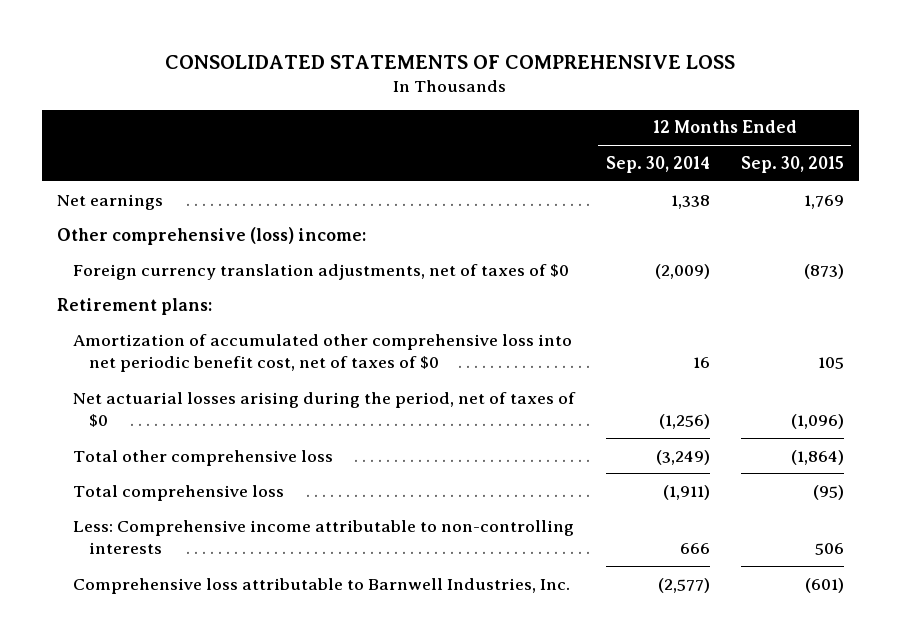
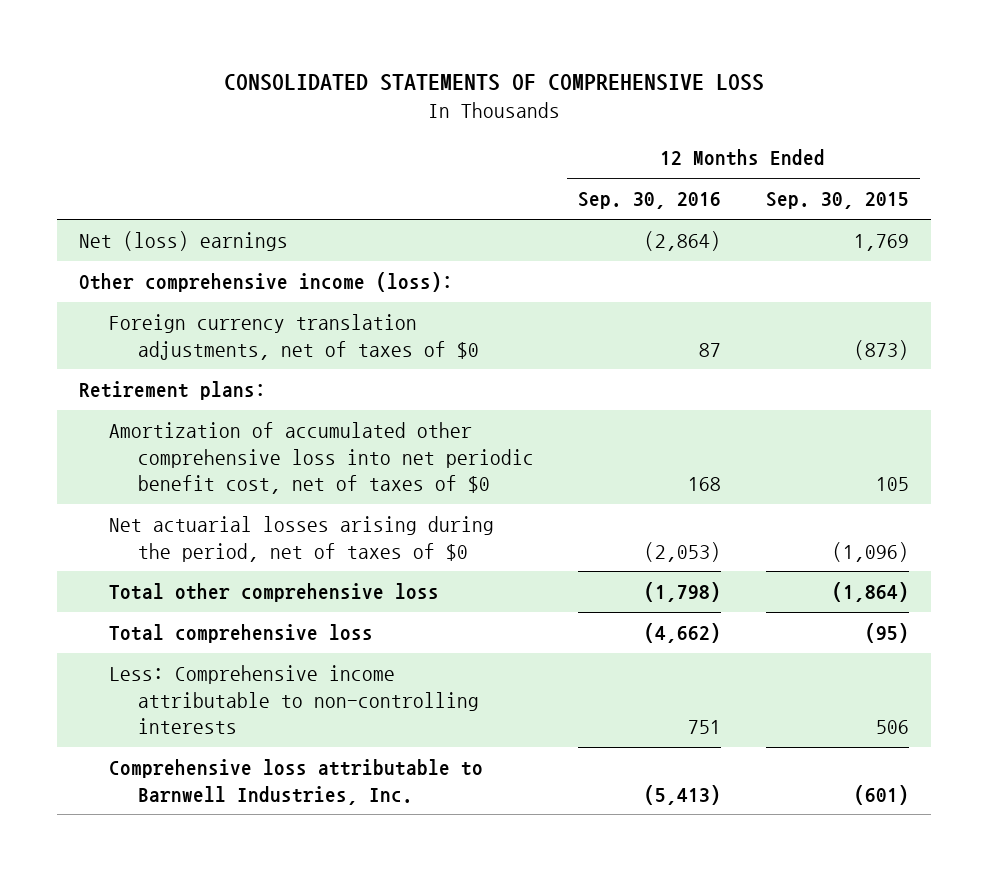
- | 12 Months Ended Sep. 30, 2014 | 12 Months Ended Sep. 30, 2015
+ | 12 Months Ended Sep. 30, 2016 | 12 Months Ended Sep. 30, 2015
- Net earnings | 1,338 | 1,769
- Other comprehensive (loss) income:
+ Net (loss) earnings | (2,864) | 1,769
+ Other comprehensive income (loss):

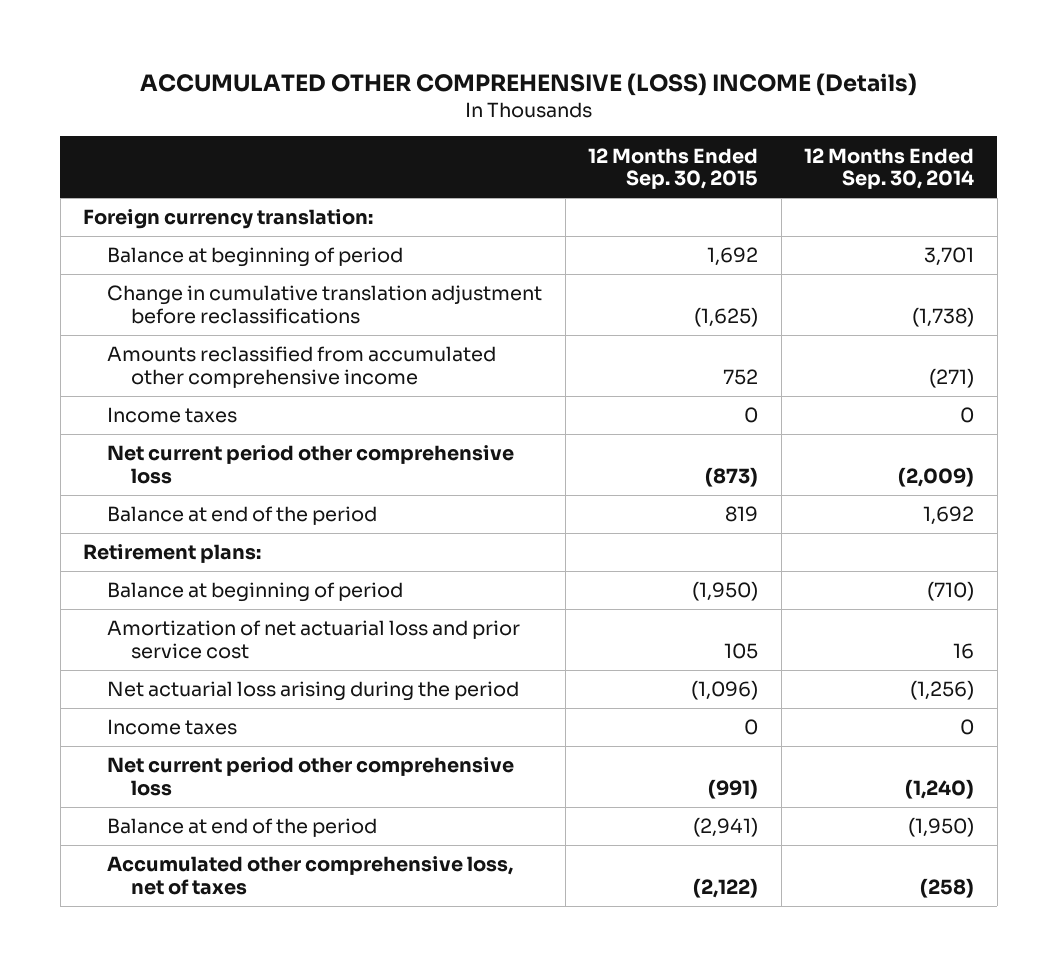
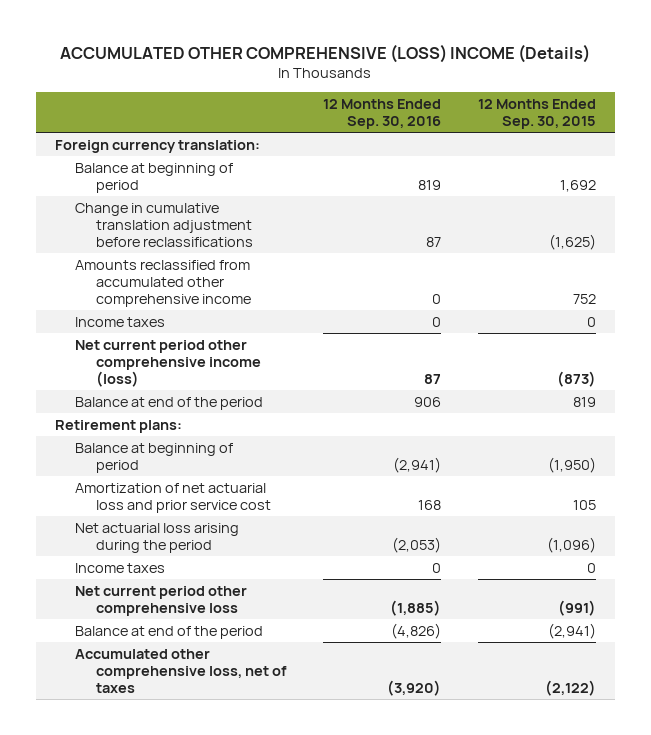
- | 12 Months Ended Sep. 30, 2015 | 12 Months Ended Sep. 30, 2014
+ | 12 Months Ended Sep. 30, 2016 | 12 Months Ended Sep. 30, 2015
- Net current period other comprehensive loss | (873) | (2,009)
+ Net current period other comprehensive income (loss) | 87 | (873)

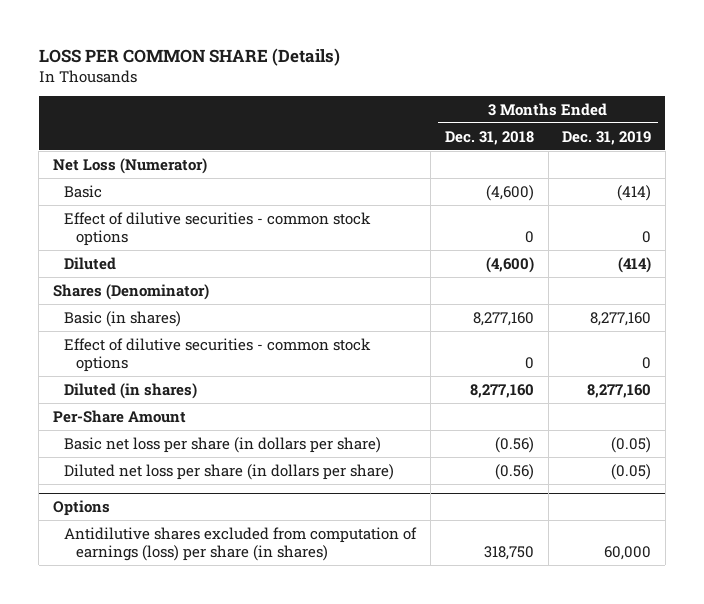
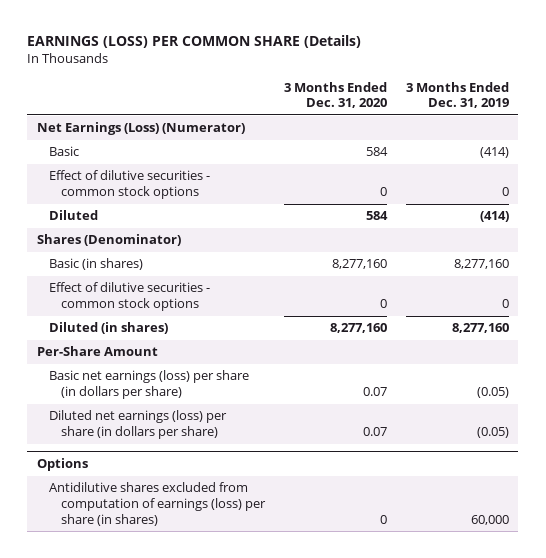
- LOSS PER COMMON SHARE (Details)
+ EARNINGS (LOSS) PER COMMON SHARE (Details)
- | 3 Months Ended Dec. 31, 2018 | 3 Months Ended Dec. 31, 2019
+ | 3 Months Ended Dec. 31, 2020 | 3 Months Ended Dec. 31, 2019
- Net Loss (Numerator)
+ Net Earnings (Loss) (Numerator)
- Basic net loss per share (in dollars per share) | (0.56) | (0.05)
- Diluted net loss per share (in dollars per share) | (0.56) | (0.05)
+ Basic net earnings (loss) per share (in dollars per share) | 0.07 | (0.05)
+ Diluted net earnings (loss) per share (in dollars per share) | 0.07 | (0.05)

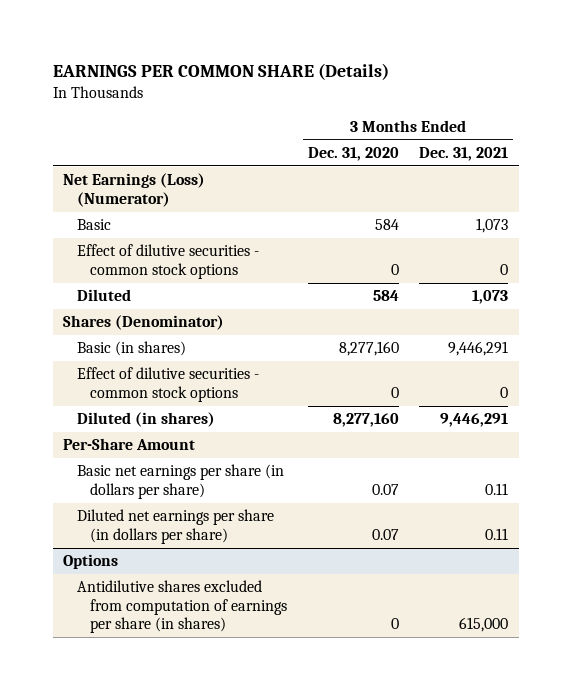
- EARNINGS (LOSS) PER COMMON SHARE (Details)
+ EARNINGS PER COMMON SHARE (Details)
- | 3 Months Ended Dec. 31, 2020 | 3 Months Ended Dec. 31, 2019
+ | 3 Months Ended Dec. 31, 2020 | 3 Months Ended Dec. 31, 2021
- Basic net earnings (loss) per share (in dollars per share) | 0.07 | (0.05)
- Diluted net earnings (loss) per share (in dollars per share) | 0.07 | (0.05)
+ Basic net earnings per share (in dollars per share) | 0.07 | 0.11
+ Diluted net earnings per share (in dollars per share) | 0.07 | 0.11
@ Options
- Antidilutive shares excluded from computation of earnings (loss) per share (in shares) | 0 | 60,000
+ Antidilutive shares excluded from computation of earnings per share (in shares) | 0 | 615,000

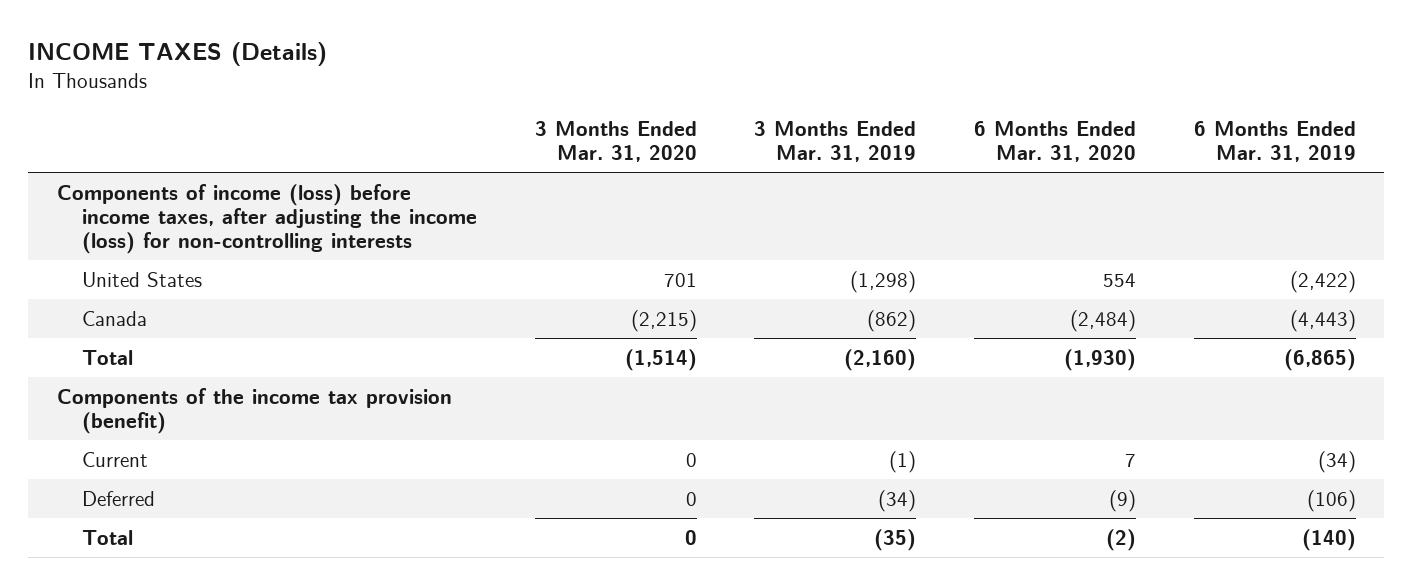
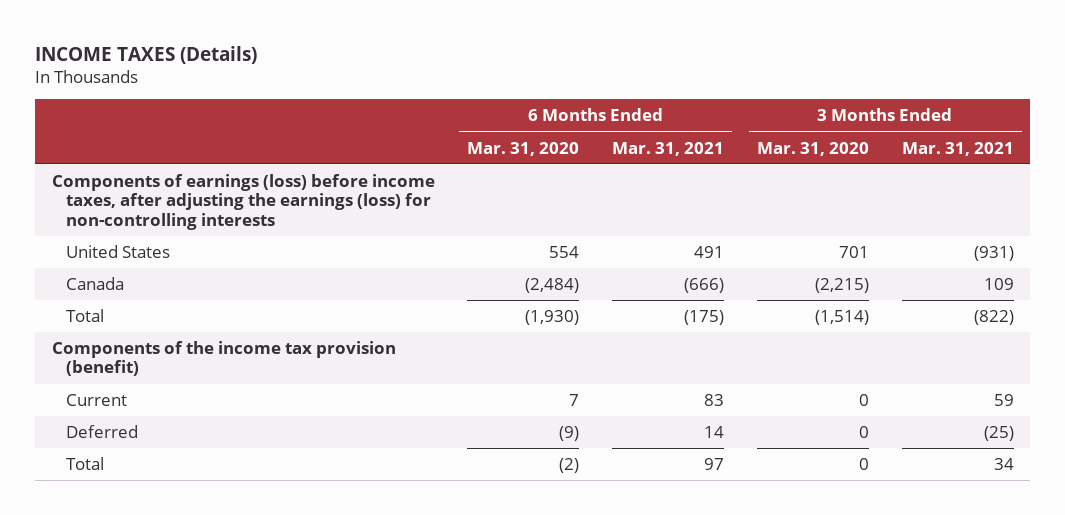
- | 3 Months Ended Mar. 31, 2020 | 3 Months Ended Mar. 31, 2019 | 6 Months Ended Mar. 31, 2020 | 6 Months Ended Mar. 31, 2019
+ | 6 Months Ended Mar. 31, 2020 | 6 Months Ended Mar. 31, 2021 | 3 Months Ended Mar. 31, 2020 | 3 Months Ended Mar. 31, 2021
- Components of income (loss) before income taxes, after adjusting the income (loss) for non-controlling interests
+ Components of earnings (loss) before income taxes, after adjusting the earnings (loss) for non-controlling interests

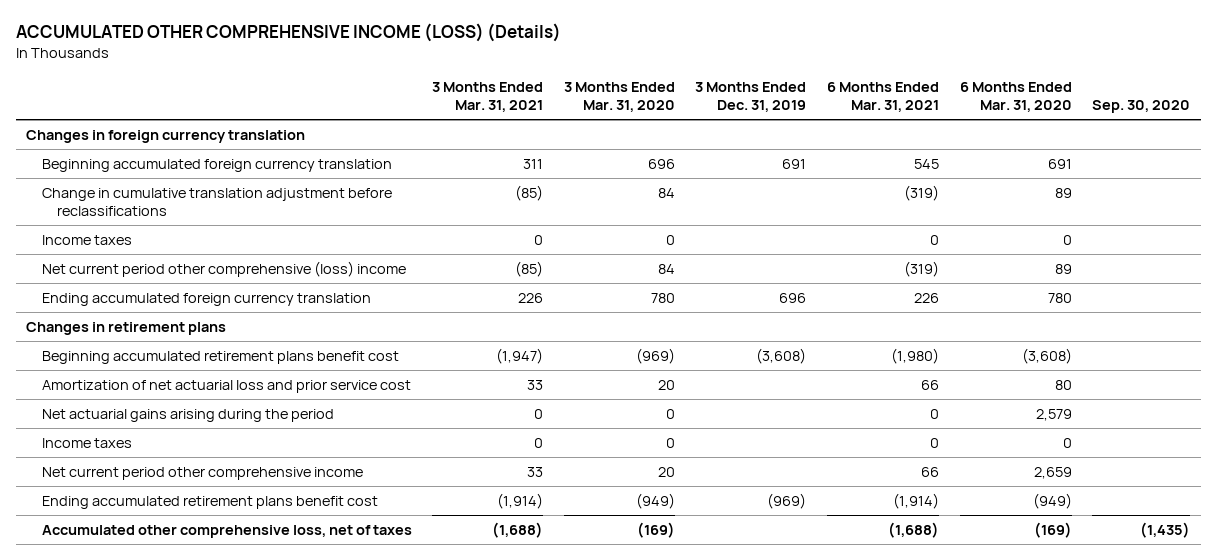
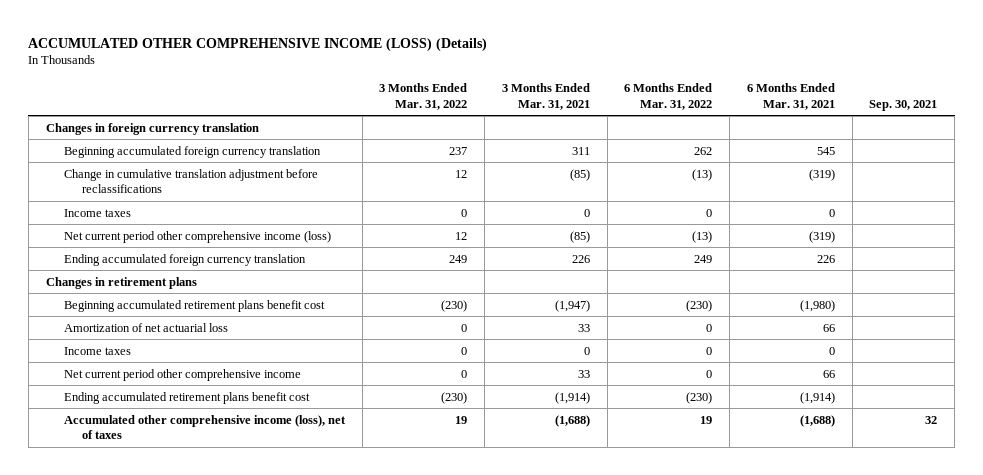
- | 3 Months Ended Mar. 31, 2021 | 3 Months Ended Mar. 31, 2020 | 3 Months Ended Dec. 31, 2019 | 6 Months Ended Mar. 31, 2021 | 6 Months Ended Mar. 31, 2020 | Sep. 30, 2020
+ | 3 Months Ended Mar. 31, 2022 | 3 Months Ended Mar. 31, 2021 | 6 Months Ended Mar. 31, 2022 | 6 Months Ended Mar. 31, 2021 | Sep. 30, 2021
- Net current period other comprehensive (loss) income | (85) | 84 | | (319) | 89 |
+ Net current period other comprehensive income (loss) | 12 | (85) | (13) | (319) |
- Amortization of net actuarial loss and prior service cost | 33 | 20 | | 66 | 80 |
- Net actuarial gains arising during the period | 0 | 0 | | 0 | 2,579 |
+ Amortization of net actuarial loss | 0 | 33 | 0 | 66 |
- Accumulated other comprehensive loss, net of taxes | (1,688) | (169) | | (1,688) | (169) | (1,435)
+ Accumulated other comprehensive income (loss), net of taxes | 19 | (1,688) | 19 | (1,688) | 32

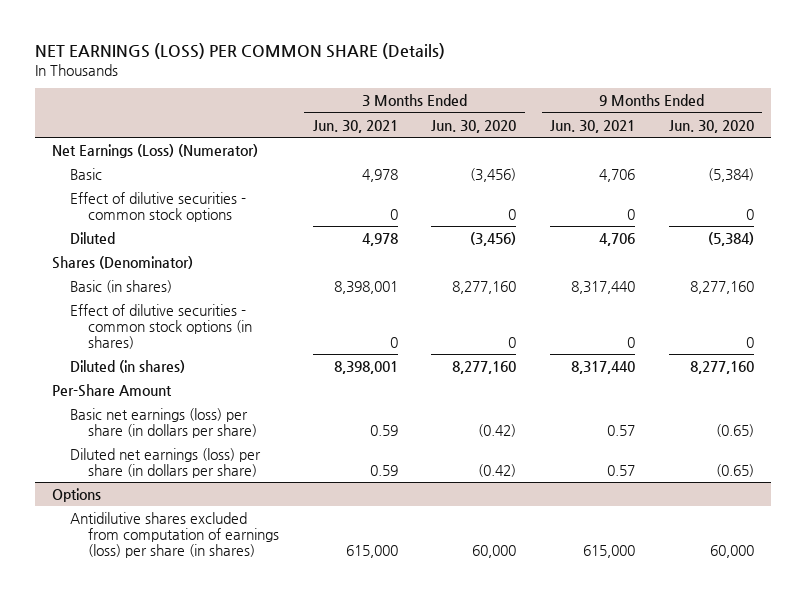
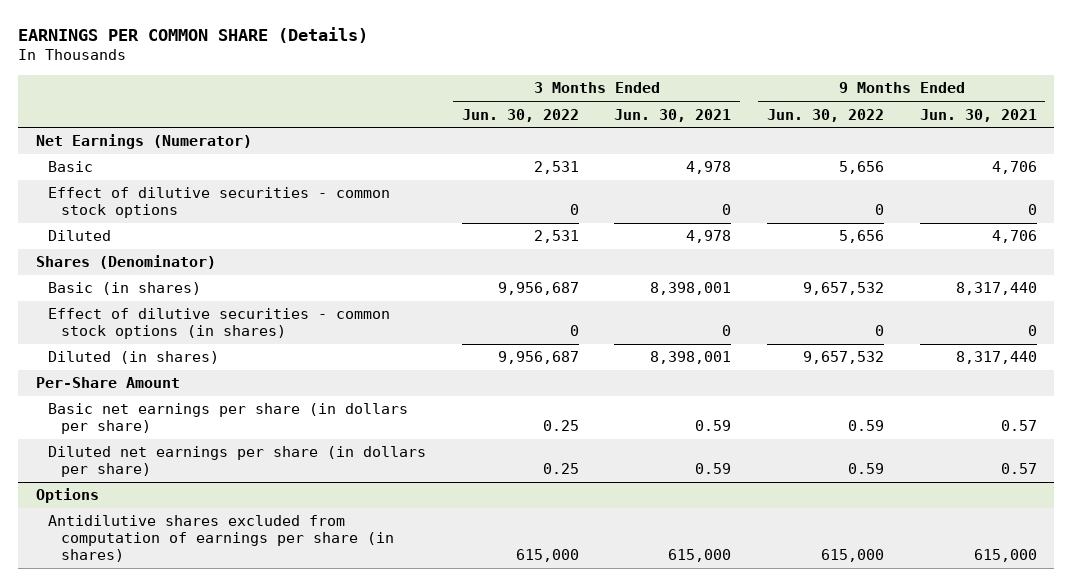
- NET EARNINGS (LOSS) PER COMMON SHARE (Details)
+ EARNINGS PER COMMON SHARE (Details)
- | 3 Months Ended Jun. 30, 2021 | 3 Months Ended Jun. 30, 2020 | 9 Months Ended Jun. 30, 2021 | 9 Months Ended Jun. 30, 2020
+ | 3 Months Ended Jun. 30, 2022 | 3 Months Ended Jun. 30, 2021 | 9 Months Ended Jun. 30, 2022 | 9 Months Ended Jun. 30, 2021
- Net Earnings (Loss) (Numerator)
+ Net Earnings (Numerator)
- Basic net earnings (loss) per share (in dollars per share) | 0.59 | (0.42) | 0.57 | (0.65)
- Diluted net earnings (loss) per share (in dollars per share) | 0.59 | (0.42) | 0.57 | (0.65)
+ Basic net earnings per share (in dollars per share) | 0.25 | 0.59 | 0.59 | 0.57
+ Diluted net earnings per share (in dollars per share) | 0.25 | 0.59 | 0.59 | 0.57
@ Options
- Antidilutive shares excluded from computation of earnings (loss) per share (in shares) | 615,000 | 60,000 | 615,000 | 60,000
+ Antidilutive shares excluded from computation of earnings per share (in shares) | 615,000 | 615,000 | 615,000 | 615,000

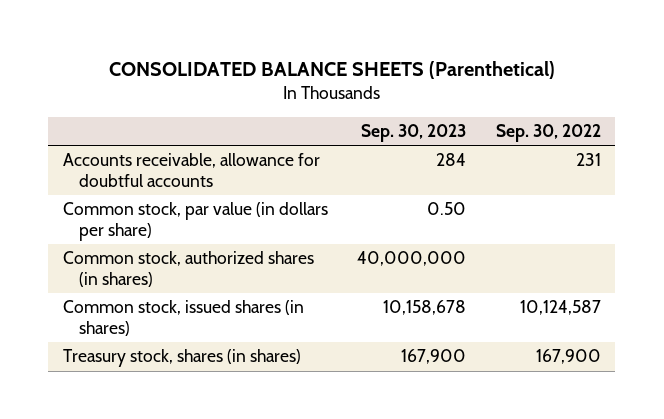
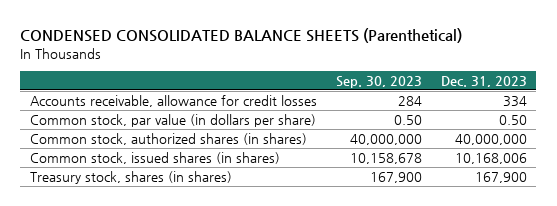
- CONSOLIDATED BALANCE SHEETS (Parenthetical)
+ CONDENSED CONSOLIDATED BALANCE SHEETS (Parenthetical)
- | Sep. 30, 2023 | Sep. 30, 2022
+ | Sep. 30, 2023 | Dec. 31, 2023
- Accounts receivable, allowance for doubtful accounts | 284 | 231
+ Accounts receivable, allowance for credit losses | 284 | 334

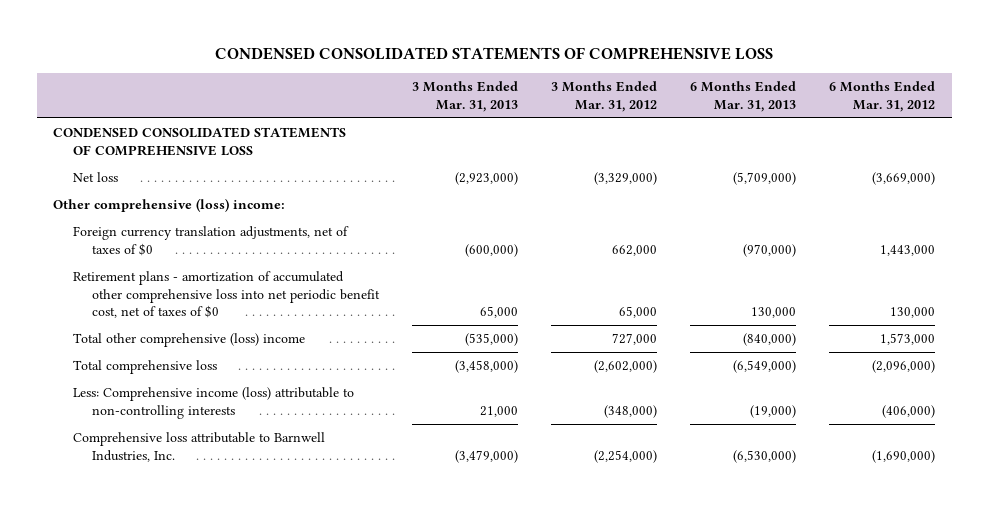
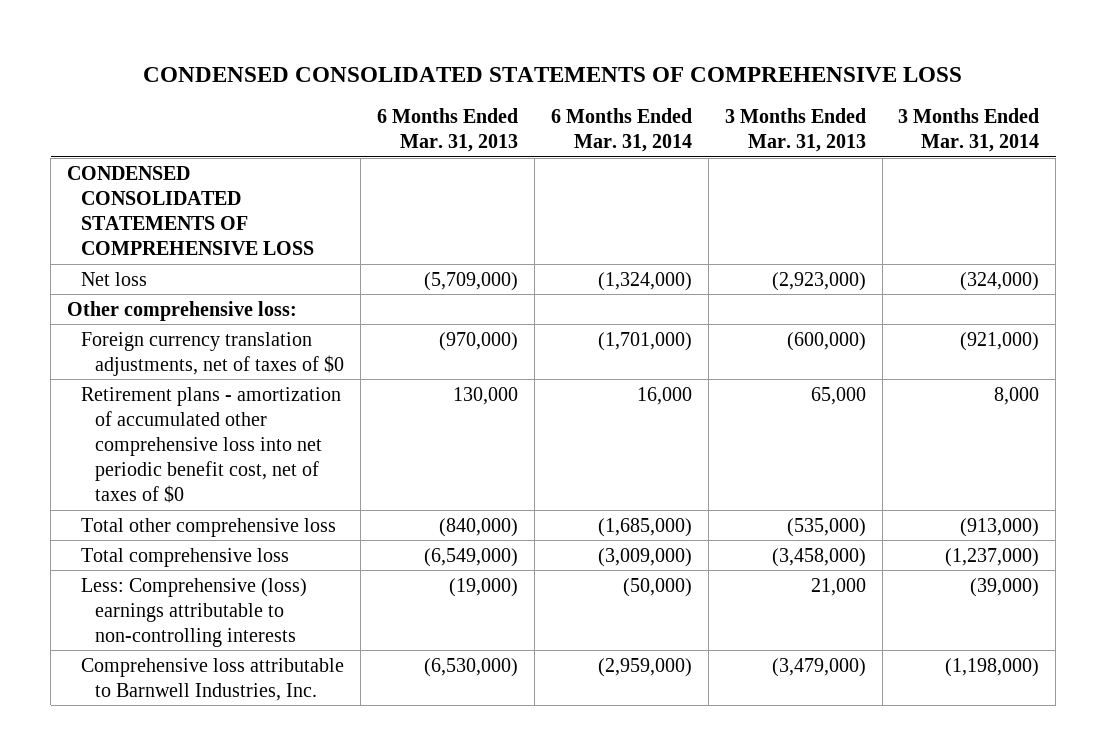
- | 3 Months Ended Mar. 31, 2013 | 3 Months Ended Mar. 31, 2012 | 6 Months Ended Mar. 31, 2013 | 6 Months Ended Mar. 31, 2012
+ | 6 Months Ended Mar. 31, 2013 | 6 Months Ended Mar. 31, 2014 | 3 Months Ended Mar. 31, 2013 | 3 Months Ended Mar. 31, 2014
- Other comprehensive (loss) income:
+ Other comprehensive loss:
- Total other comprehensive (loss) income | (535,000) | 727,000 | (840,000) | 1,573,000
+ Total other comprehensive loss | (840,000) | (1,685,000) | (535,000) | (913,000)
- Less: Comprehensive income (loss) attributable to non-controlling interests | 21,000 | (348,000) | (19,000) | (406,000)
+ Less: Comprehensive (loss) earnings attributable to non-controlling interests | (19,000) | (50,000) | 21,000 | (39,000)

